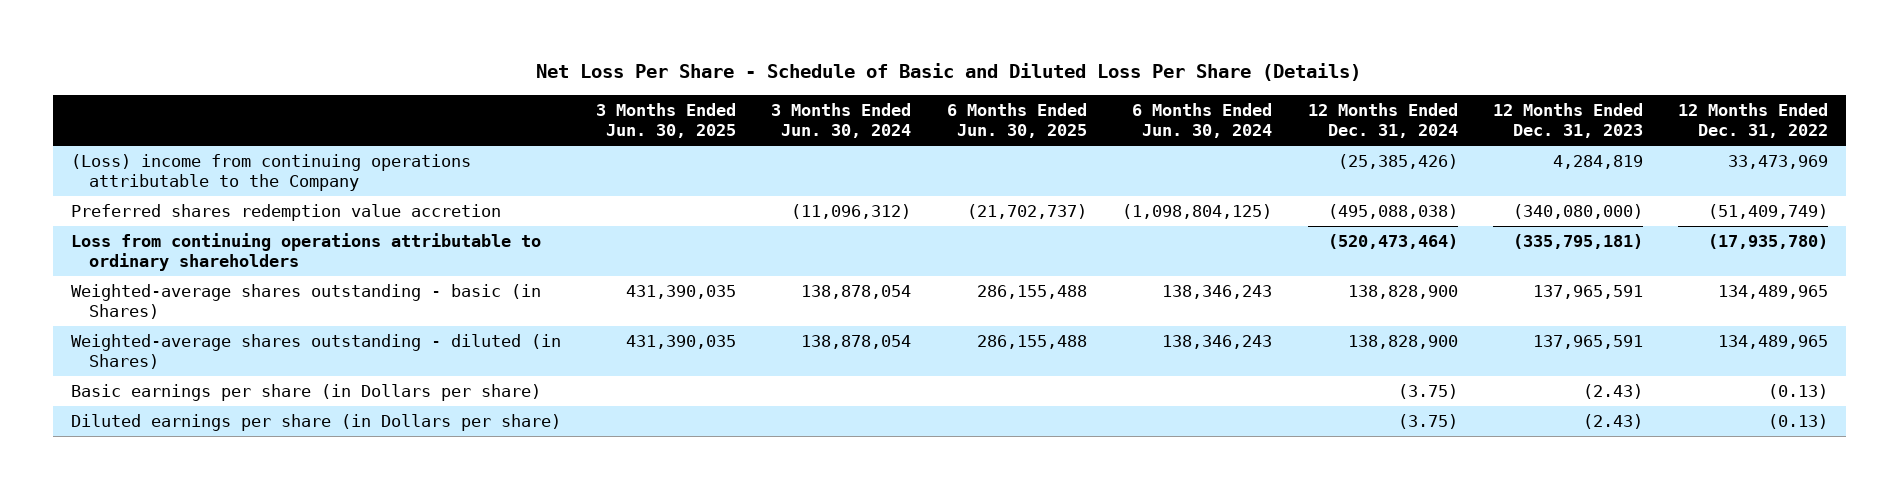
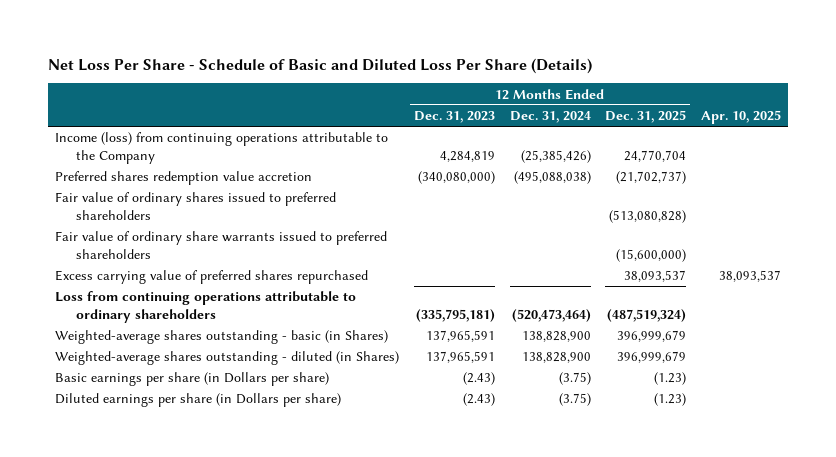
- | 3 Months Ended Jun. 30, 2025 | 3 Months Ended Jun. 30, 2024 | 6 Months Ended Jun. 30, 2025 | 6 Months Ended Jun. 30, 2024 | 12 Months Ended Dec. 31, 2024 | 12 Months Ended Dec. 31, 2023 | 12 Months Ended Dec. 31, 2022
+ | 12 Months Ended Dec. 31, 2023 | 12 Months Ended Dec. 31, 2024 | 12 Months Ended Dec. 31, 2025 | Apr. 10, 2025
- (Loss) income from continuing operations attributable to the Company | | | | | (25,385,426) | 4,284,819 | 33,473,969
+ Income (loss) from continuing operations attributable to the Company | 4,284,819 | (25,385,426) | 24,770,704 |
+ Fair value of ordinary shares issued to preferred shareholders | | | (513,080,828) |
+ Fair value of ordinary share warrants issued to preferred shareholders | | | (15,600,000) |
+ Excess carrying value of preferred shares repurchased | | | 38,093,537 | 38,093,537

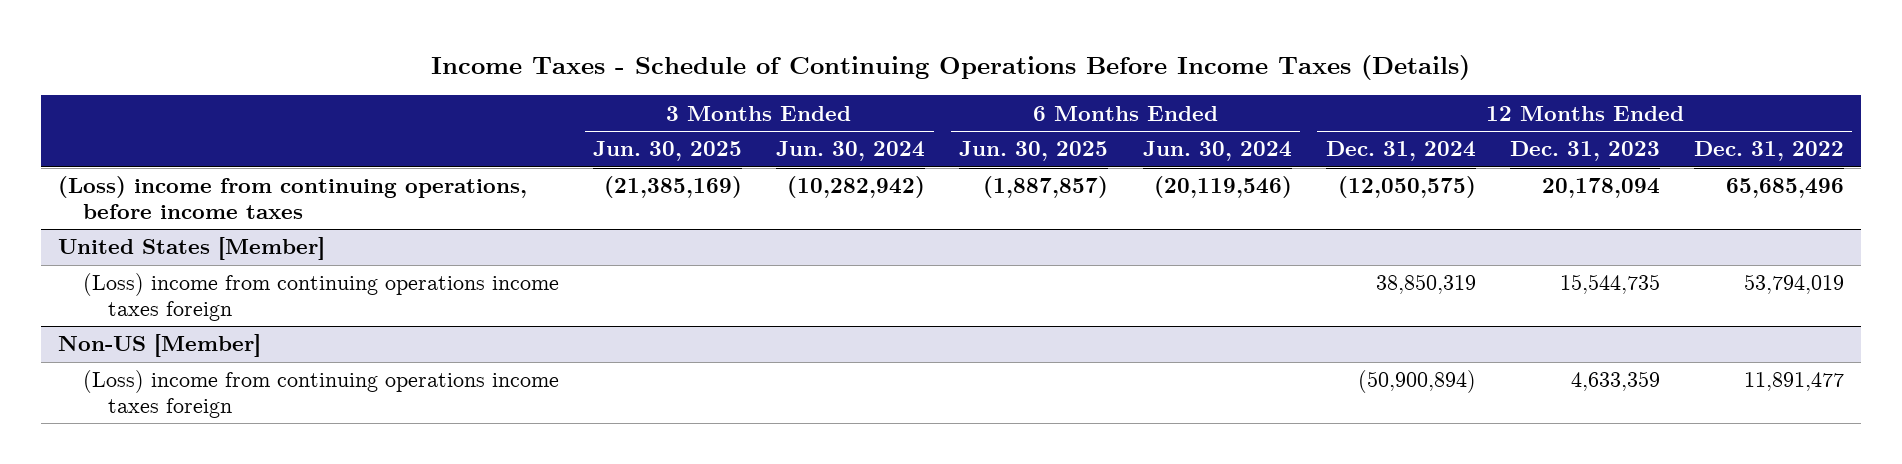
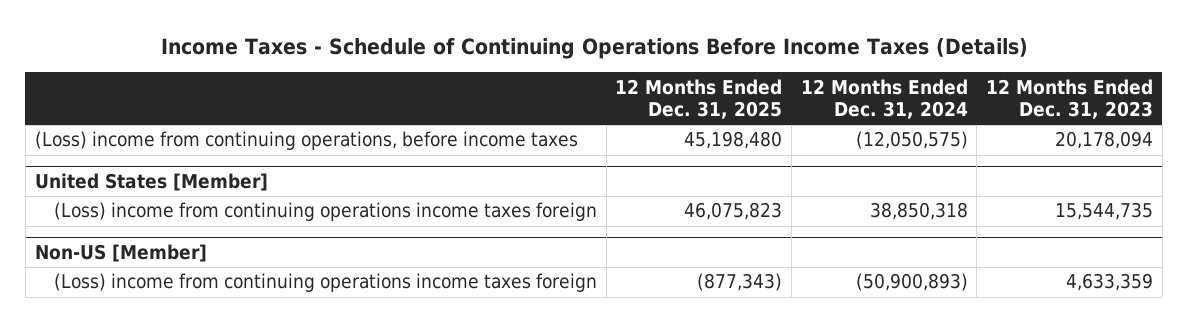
- | 3 Months Ended Jun. 30, 2025 | 3 Months Ended Jun. 30, 2024 | 6 Months Ended Jun. 30, 2025 | 6 Months Ended Jun. 30, 2024 | 12 Months Ended Dec. 31, 2024 | 12 Months Ended Dec. 31, 2023 | 12 Months Ended Dec. 31, 2022
+ | 12 Months Ended Dec. 31, 2025 | 12 Months Ended Dec. 31, 2024 | 12 Months Ended Dec. 31, 2023
@ United States [Member]
- (Loss) income from continuing operations income taxes foreign | | | | | 38,850,319 | 15,544,735 | 53,794,019
+ (Loss) income from continuing operations income taxes foreign | 46,075,823 | 38,850,318 | 15,544,735
@ Non-US [Member]
- (Loss) income from continuing operations income taxes foreign | | | | | (50,900,894) | 4,633,359 | 11,891,477
+ (Loss) income from continuing operations income taxes foreign | (877,343) | (50,900,893) | 4,633,359

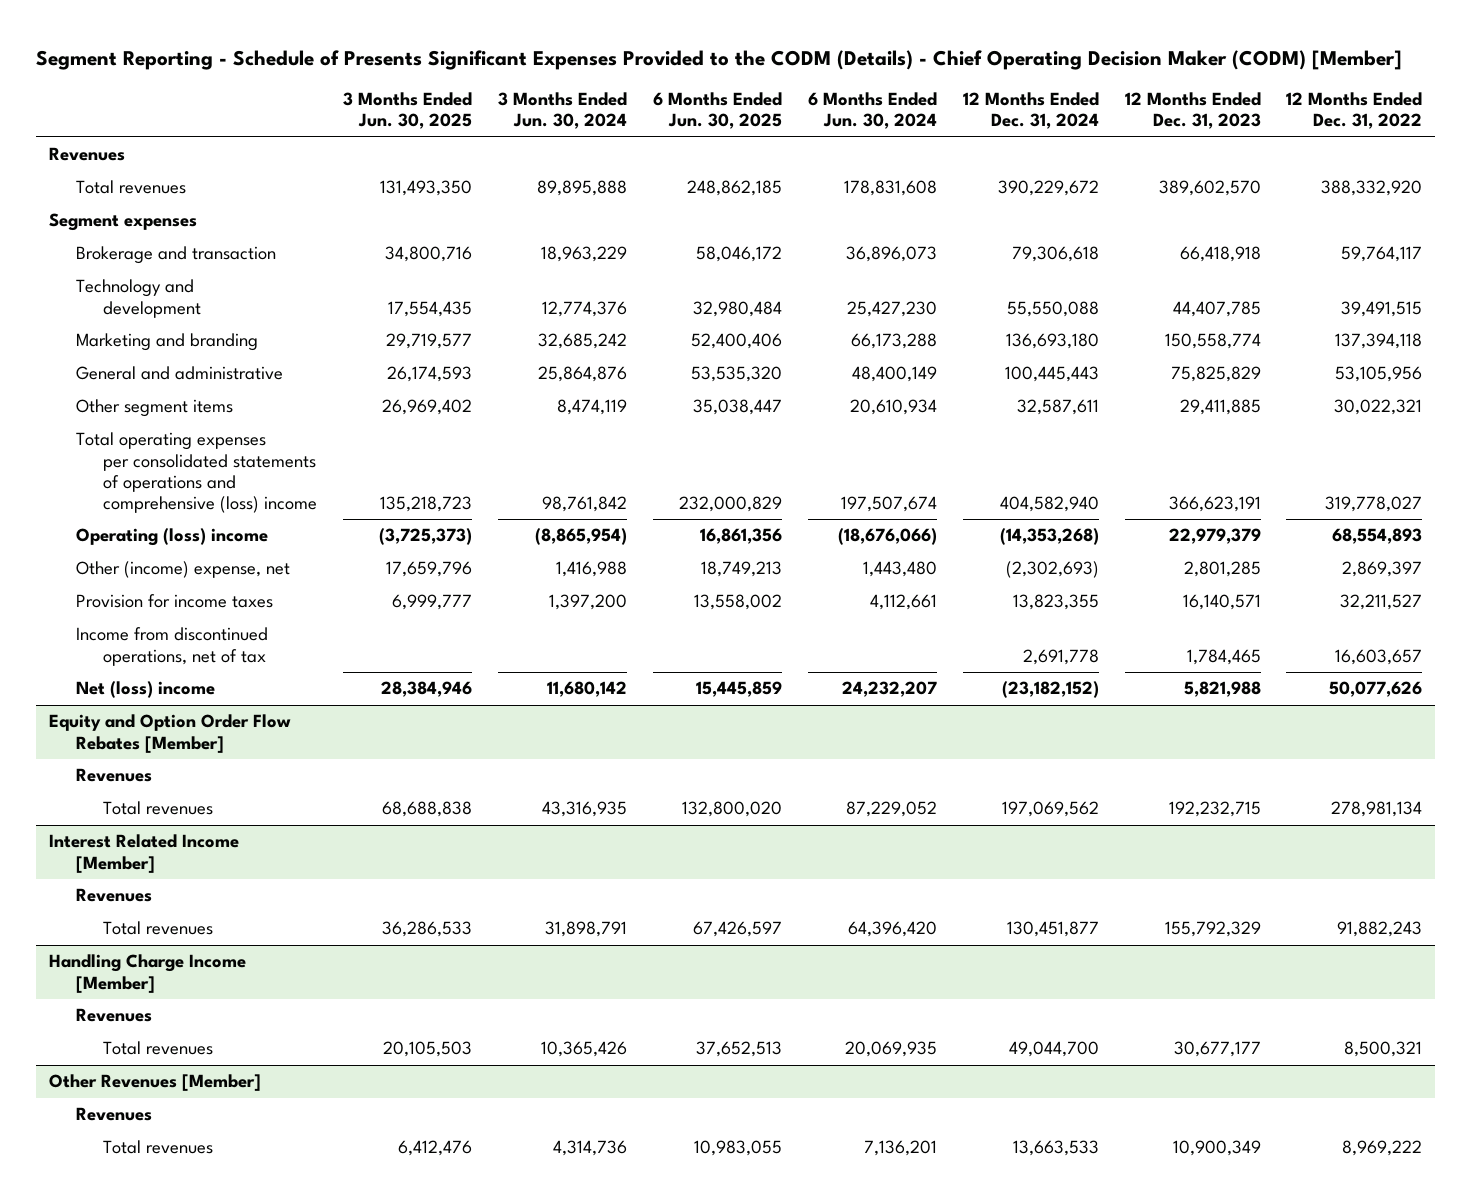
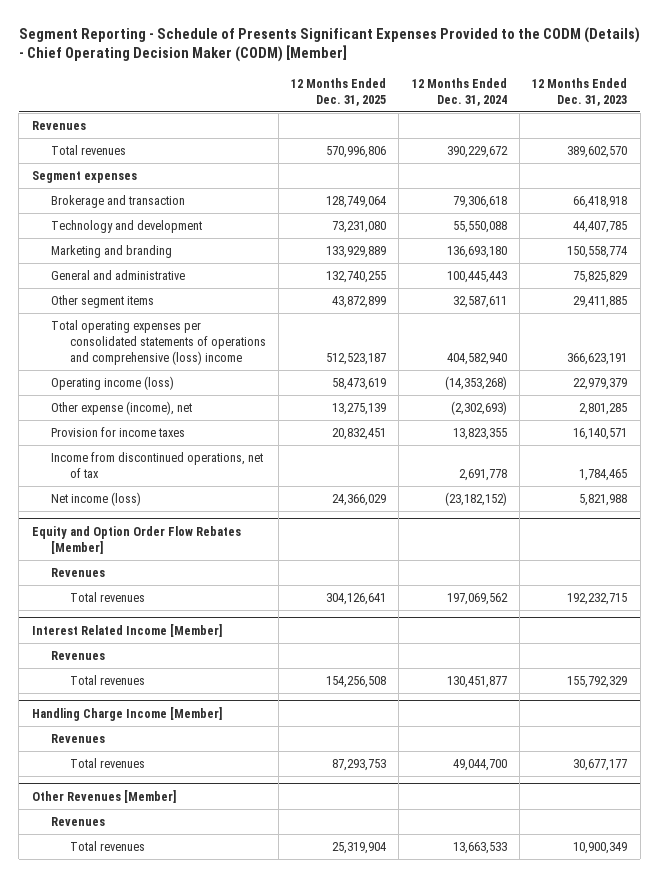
- | 3 Months Ended Jun. 30, 2025 | 3 Months Ended Jun. 30, 2024 | 6 Months Ended Jun. 30, 2025 | 6 Months Ended Jun. 30, 2024 | 12 Months Ended Dec. 31, 2024 | 12 Months Ended Dec. 31, 2023 | 12 Months Ended Dec. 31, 2022
+ | 12 Months Ended Dec. 31, 2025 | 12 Months Ended Dec. 31, 2024 | 12 Months Ended Dec. 31, 2023
- Operating (loss) income | (3,725,373) | (8,865,954) | 16,861,356 | (18,676,066) | (14,353,268) | 22,979,379 | 68,554,893
- Other (income) expense, net | 17,659,796 | 1,416,988 | 18,749,213 | 1,443,480 | (2,302,693) | 2,801,285 | 2,869,397
+ Operating income (loss) | 58,473,619 | (14,353,268) | 22,979,379
+ Other expense (income), net | 13,275,139 | (2,302,693) | 2,801,285
- Net (loss) income | 28,384,946 | 11,680,142 | 15,445,859 | 24,232,207 | (23,182,152) | 5,821,988 | 50,077,626
+ Net income (loss) | 24,366,029 | (23,182,152) | 5,821,988

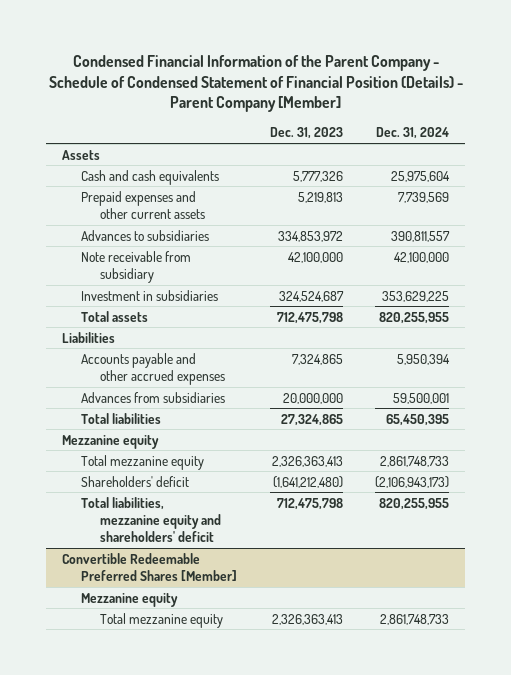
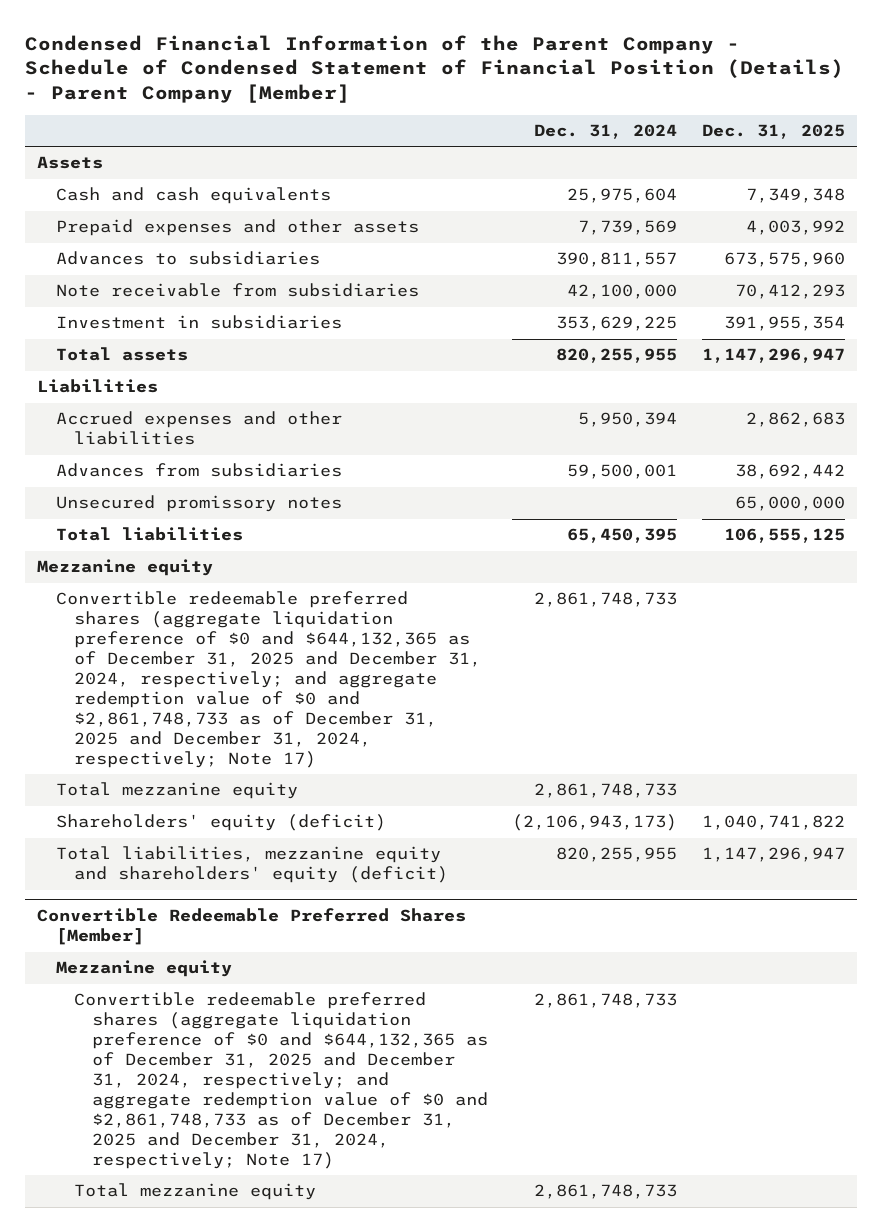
- | Dec. 31, 2023 | Dec. 31, 2024
+ | Dec. 31, 2024 | Dec. 31, 2025
- Prepaid expenses and other current assets | 5,219,813 | 7,739,569
+ Prepaid expenses and other assets | 7,739,569 | 4,003,992
- Note receivable from subsidiary | 42,100,000 | 42,100,000
+ Note receivable from subsidiaries | 42,100,000 | 70,412,293
- Accounts payable and other accrued expenses | 7,324,865 | 5,950,394
+ Accrued expenses and other liabilities | 5,950,394 | 2,862,683
+ Unsecured promissory notes | | 65,000,000
+ Convertible redeemable preferred shares (aggregate liquidation preference of $0 and $644,132,365 as of December 31, 2025 and December 31, 2024, respectively; and aggregate redemption value of $0 and $2,861,748,733 as of December 31, 2025 and December 31, 2024, respectively; Note 17) | 2,861,748,733 |
- Shareholders' deficit | (1,641,212,480) | (2,106,943,173)
- Total liabilities, mezzanine equity and shareholders' deficit | 712,475,798 | 820,255,955
+ Shareholders' equity (deficit) | (2,106,943,173) | 1,040,741,822
+ Total liabilities, mezzanine equity and shareholders' equity (deficit) | 820,255,955 | 1,147,296,947
@ Convertible Redeemable Preferred Shares [Member]
+ Convertible redeemable preferred shares (aggregate liquidation preference of $0 and $644,132,365 as of December 31, 2025 and December 31, 2024, respectively; and aggregate redemption value of $0 and $2,861,748,733 as of December 31, 2025 and December 31, 2024, respectively; Note 17) | 2,861,748,733 |

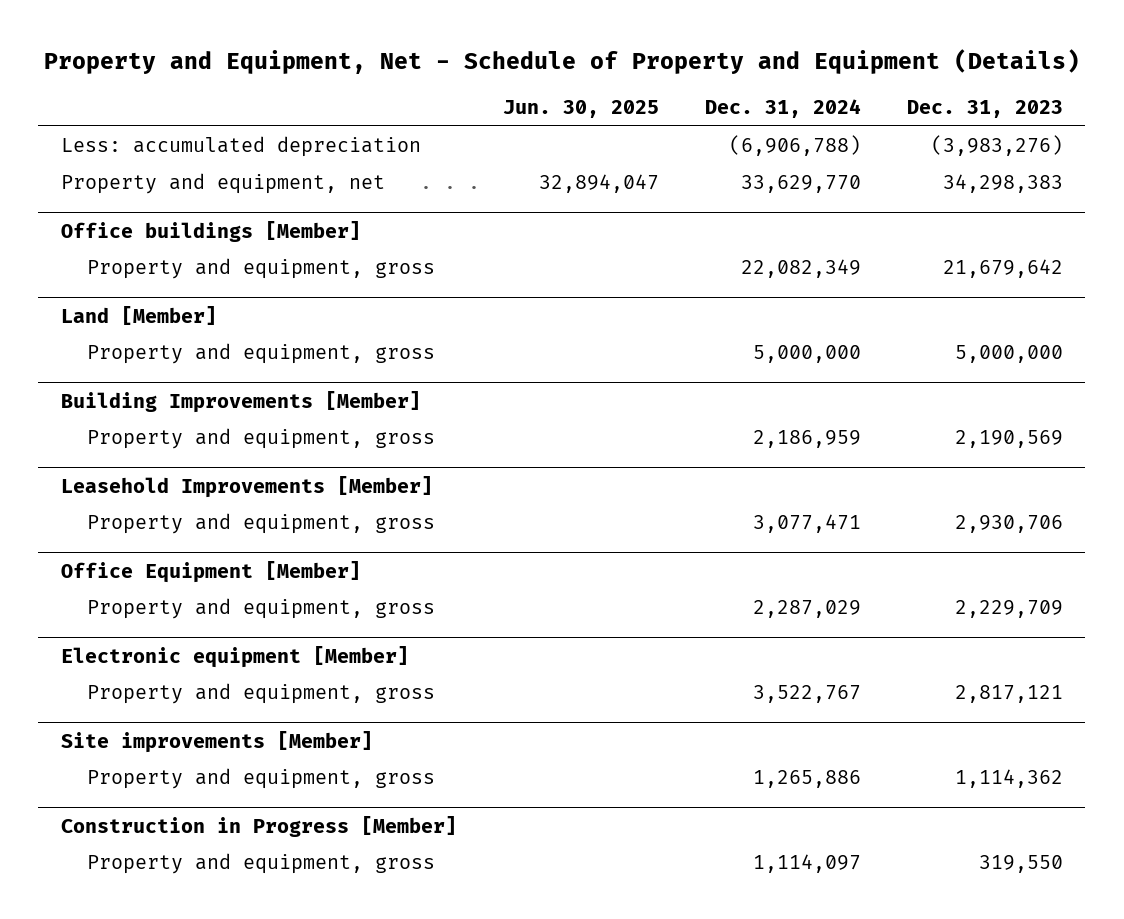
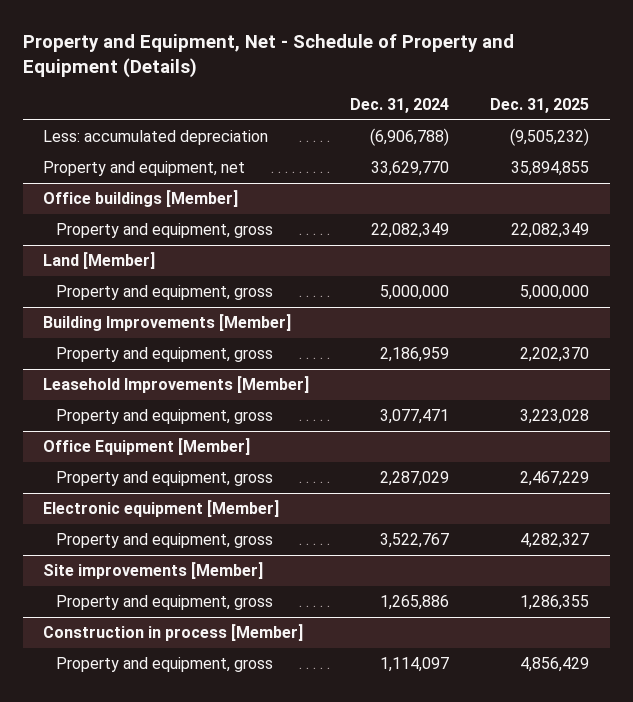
- | Jun. 30, 2025 | Dec. 31, 2024 | Dec. 31, 2023
+ | Dec. 31, 2024 | Dec. 31, 2025
- Construction in Progress [Member]
+ Construction in process [Member]

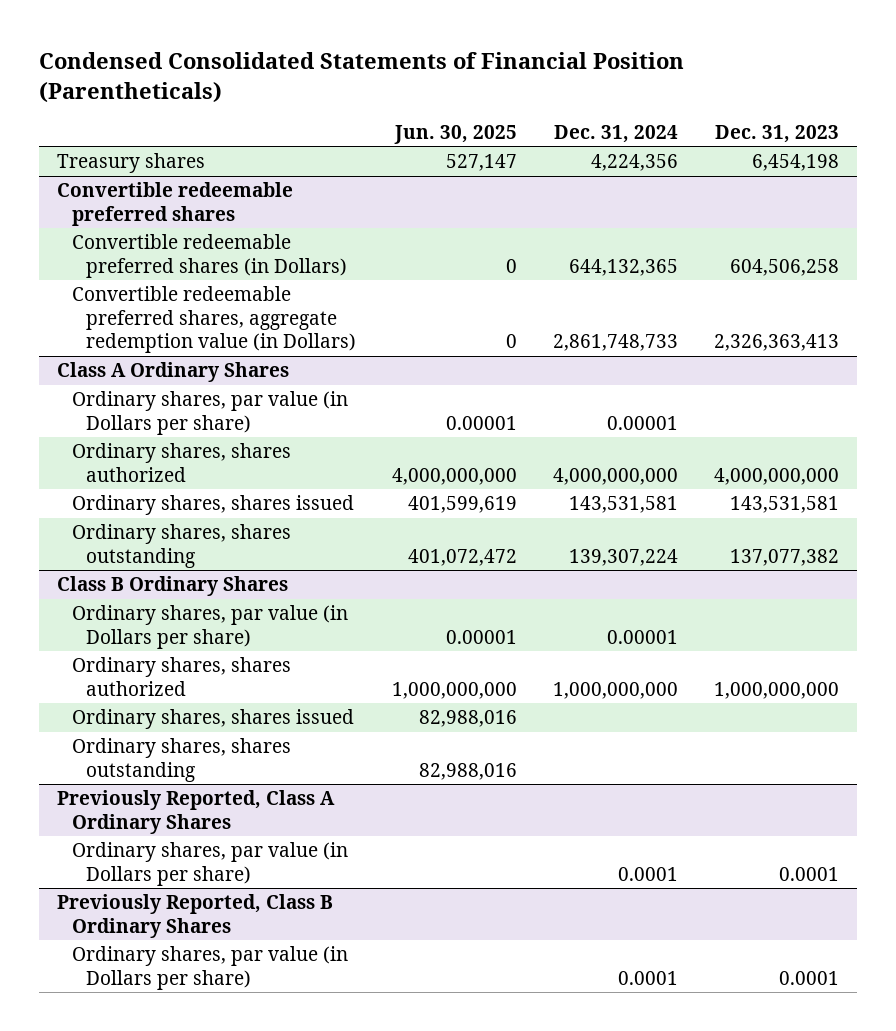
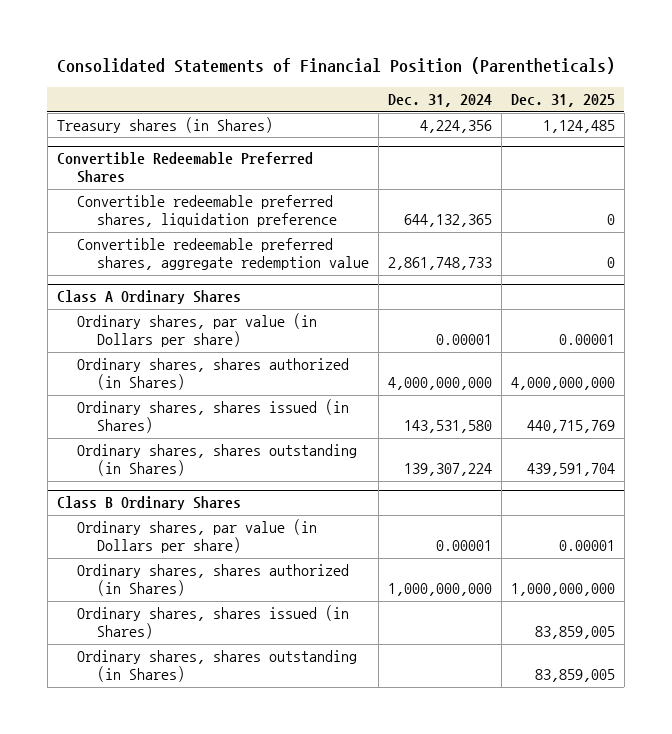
- Condensed Consolidated Statements of Financial Position (Parentheticals)
+ Consolidated Statements of Financial Position (Parentheticals)
- | Jun. 30, 2025 | Dec. 31, 2024 | Dec. 31, 2023
+ | Dec. 31, 2024 | Dec. 31, 2025
- Treasury shares | 527,147 | 4,224,356 | 6,454,198
- Convertible redeemable preferred shares
- Convertible redeemable preferred shares (in Dollars) | 0 | 644,132,365 | 604,506,258
- Convertible redeemable preferred shares, aggregate redemption value (in Dollars) | 0 | 2,861,748,733 | 2,326,363,413
+ Treasury shares (in Shares) | 4,224,356 | 1,124,485
+ Convertible Redeemable Preferred Shares
+ Convertible redeemable preferred shares, liquidation preference | 644,132,365 | 0
+ Convertible redeemable preferred shares, aggregate redemption value | 2,861,748,733 | 0
@ Class A Ordinary Shares
- Ordinary shares, shares authorized | 4,000,000,000 | 4,000,000,000 | 4,000,000,000
- Ordinary shares, shares issued | 401,599,619 | 143,531,581 | 143,531,581
- Ordinary shares, shares outstanding | 401,072,472 | 139,307,224 | 137,077,382
+ Ordinary shares, shares authorized (in Shares) | 4,000,000,000 | 4,000,000,000
+ Ordinary shares, shares issued (in Shares) | 143,531,580 | 440,715,769
+ Ordinary shares, shares outstanding (in Shares) | 139,307,224 | 439,591,704
@ Class B Ordinary Shares
- Ordinary shares, shares authorized | 1,000,000,000 | 1,000,000,000 | 1,000,000,000
- Ordinary shares, shares issued | 82,988,016 | |
- Ordinary shares, shares outstanding | 82,988,016 | |
- Previously Reported, Class A Ordinary Shares
- Ordinary shares, par value (in Dollars per share) | | 0.0001 | 0.0001
- Previously Reported, Class B Ordinary Shares
- Ordinary shares, par value (in Dollars per share) | | 0.0001 | 0.0001
@ Class B Ordinary Shares
+ Ordinary shares, shares authorized (in Shares) | 1,000,000,000 | 1,000,000,000
+ Ordinary shares, shares issued (in Shares) | | 83,859,005
+ Ordinary shares, shares outstanding (in Shares) | | 83,859,005

